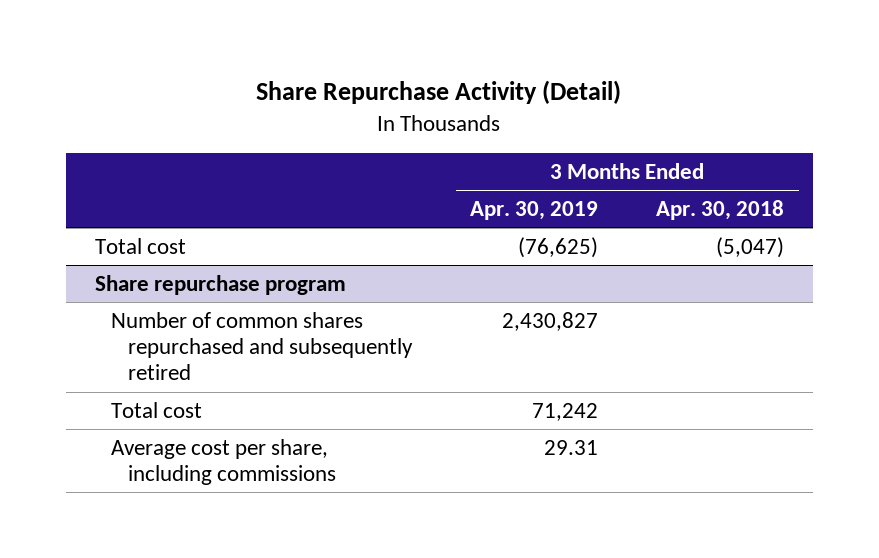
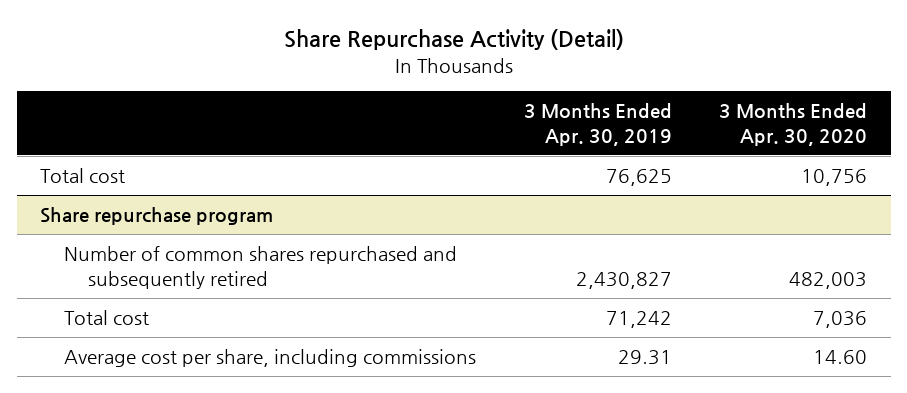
- | 3 Months Ended Apr. 30, 2019 | 3 Months Ended Apr. 30, 2018
+ | 3 Months Ended Apr. 30, 2019 | 3 Months Ended Apr. 30, 2020
- Total cost | (76,625) | (5,047)
+ Total cost | 76,625 | 10,756

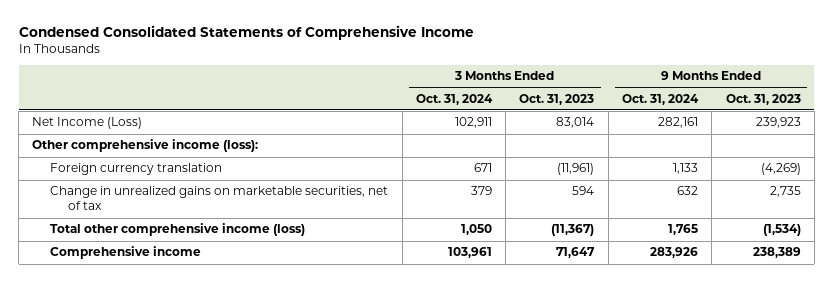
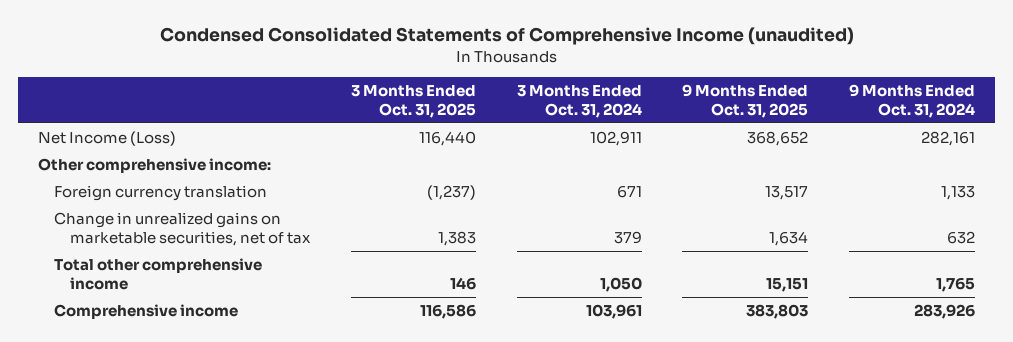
- Condensed Consolidated Statements of Comprehensive Income
+ Condensed Consolidated Statements of Comprehensive Income (unaudited)
- | 3 Months Ended Oct. 31, 2024 | 3 Months Ended Oct. 31, 2023 | 9 Months Ended Oct. 31, 2024 | 9 Months Ended Oct. 31, 2023
+ | 3 Months Ended Oct. 31, 2025 | 3 Months Ended Oct. 31, 2024 | 9 Months Ended Oct. 31, 2025 | 9 Months Ended Oct. 31, 2024
- Other comprehensive income (loss):
+ Other comprehensive income:
- Total other comprehensive income (loss) | 1,050 | (11,367) | 1,765 | (1,534)
+ Total other comprehensive income | 146 | 1,050 | 15,151 | 1,765

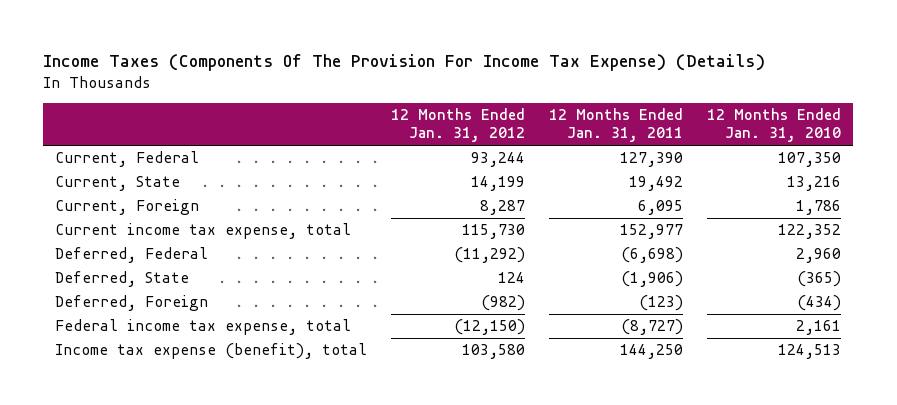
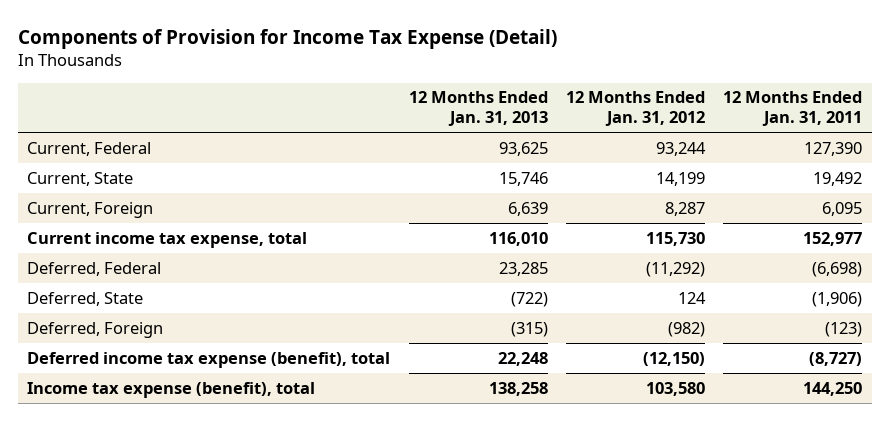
- Income Taxes (Components Of The Provision For Income Tax Expense) (Details)
+ Components of Provision for Income Tax Expense (Detail)
- | 12 Months Ended Jan. 31, 2012 | 12 Months Ended Jan. 31, 2011 | 12 Months Ended Jan. 31, 2010
+ | 12 Months Ended Jan. 31, 2013 | 12 Months Ended Jan. 31, 2012 | 12 Months Ended Jan. 31, 2011
- Federal income tax expense, total | (12,150) | (8,727) | 2,161
+ Deferred income tax expense (benefit), total | 22,248 | (12,150) | (8,727)

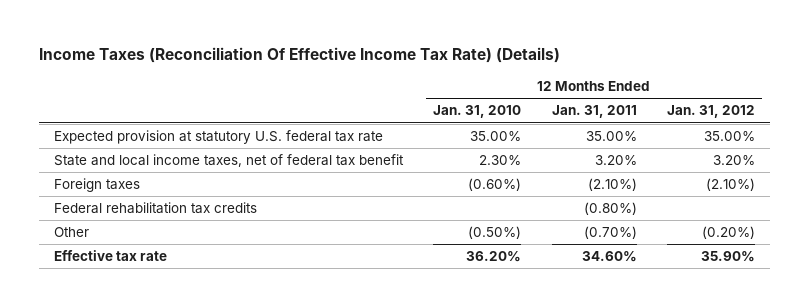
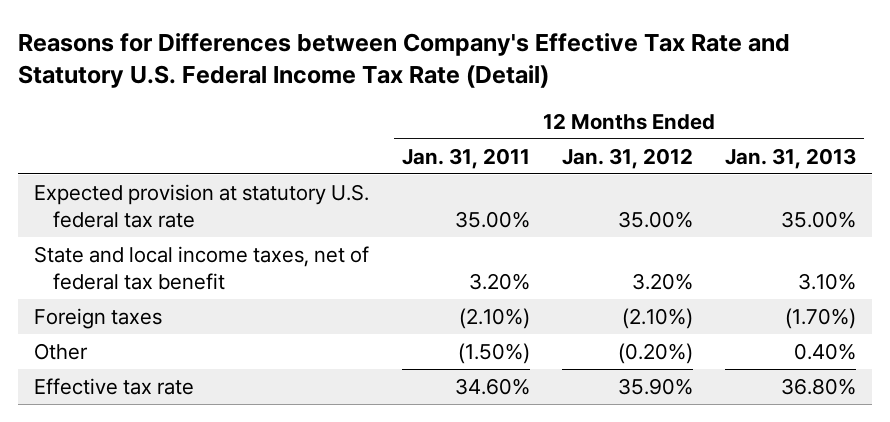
- Income Taxes (Reconciliation Of Effective Income Tax Rate) (Details)
+ Reasons for Differences between Company's Effective Tax Rate and Statutory U.S. Federal Income Tax Rate (Detail)
- | 12 Months Ended Jan. 31, 2010 | 12 Months Ended Jan. 31, 2011 | 12 Months Ended Jan. 31, 2012
+ | 12 Months Ended Jan. 31, 2011 | 12 Months Ended Jan. 31, 2012 | 12 Months Ended Jan. 31, 2013
- Federal rehabilitation tax credits | | (0.80%) |
- Other | (0.50%) | (0.70%) | (0.20%)
+ Other | (1.50%) | (0.20%) | 0.40%

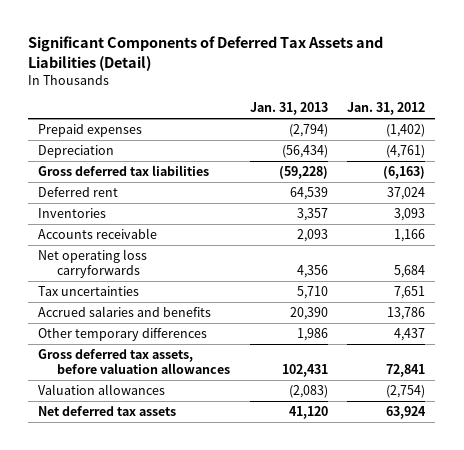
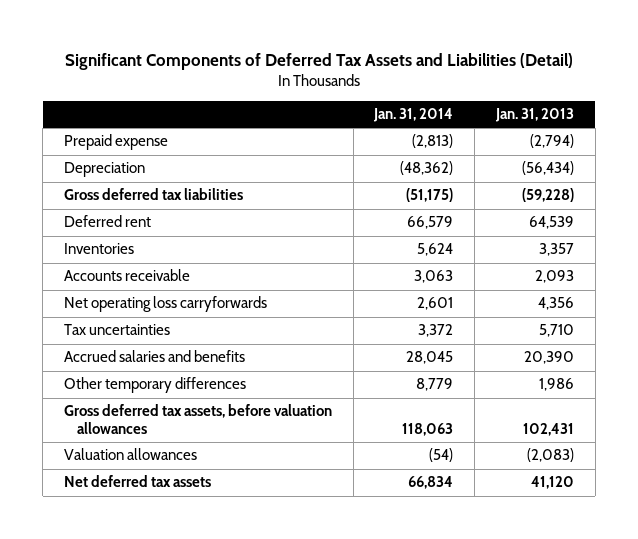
- | Jan. 31, 2013 | Jan. 31, 2012
+ | Jan. 31, 2014 | Jan. 31, 2013
- Prepaid expenses | (2,794) | (1,402)
+ Prepaid expense | (2,813) | (2,794)

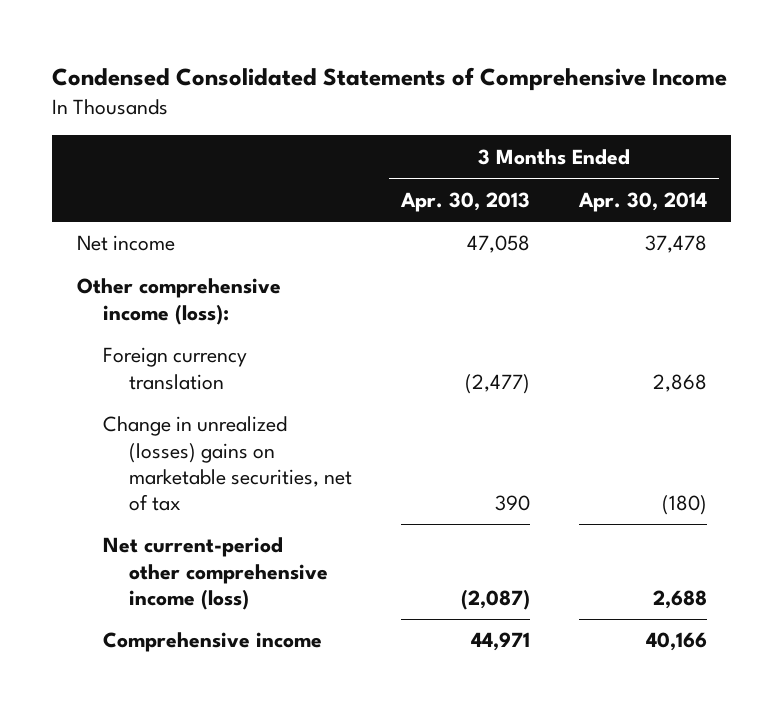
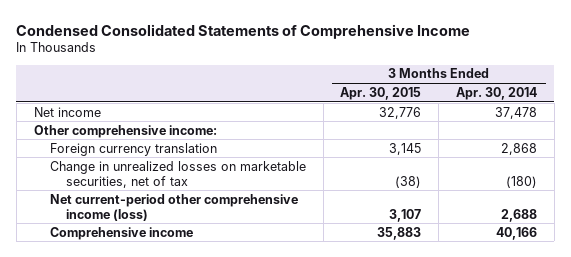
- | 3 Months Ended Apr. 30, 2013 | 3 Months Ended Apr. 30, 2014
+ | 3 Months Ended Apr. 30, 2015 | 3 Months Ended Apr. 30, 2014
- Other comprehensive income (loss):
+ Other comprehensive income:
- Change in unrealized (losses) gains on marketable securities, net of tax | 390 | (180)
+ Change in unrealized losses on marketable securities, net of tax | (38) | (180)

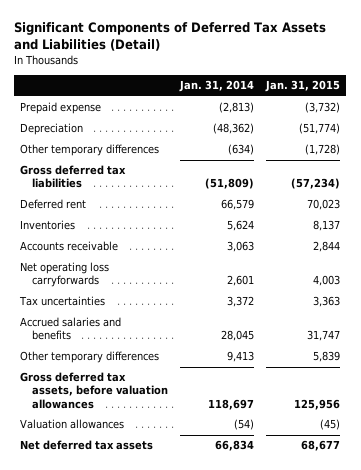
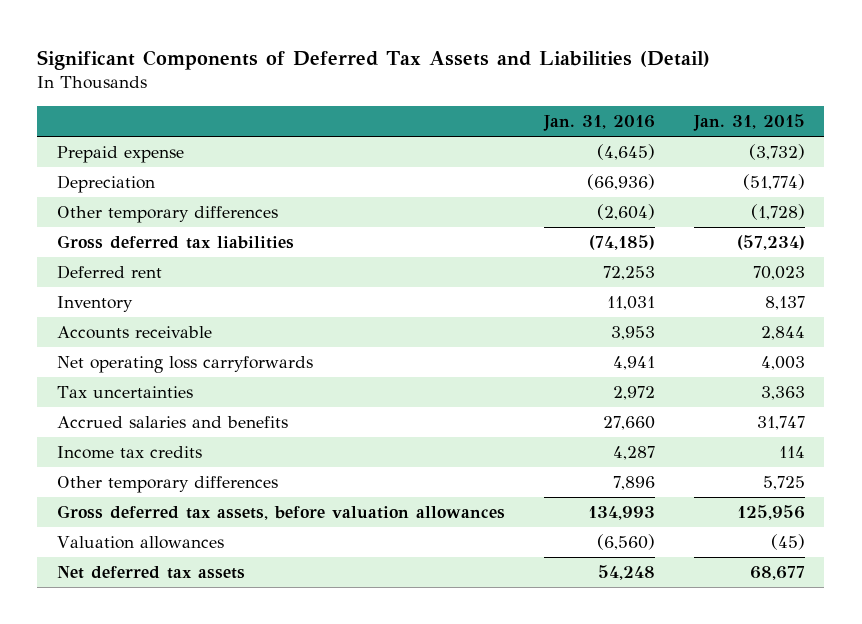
- | Jan. 31, 2014 | Jan. 31, 2015
+ | Jan. 31, 2016 | Jan. 31, 2015
- Inventories | 5,624 | 8,137
+ Inventory | 11,031 | 8,137
- Other temporary differences | 9,413 | 5,839
+ Income tax credits | 4,287 | 114
+ Other temporary differences | 7,896 | 5,725

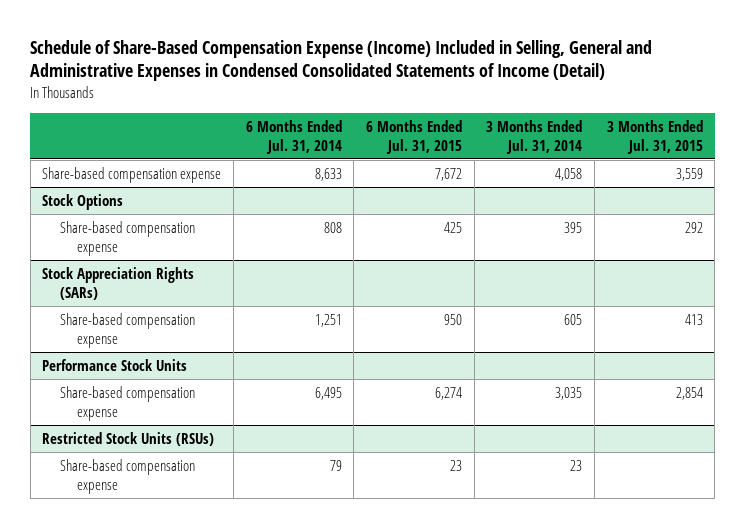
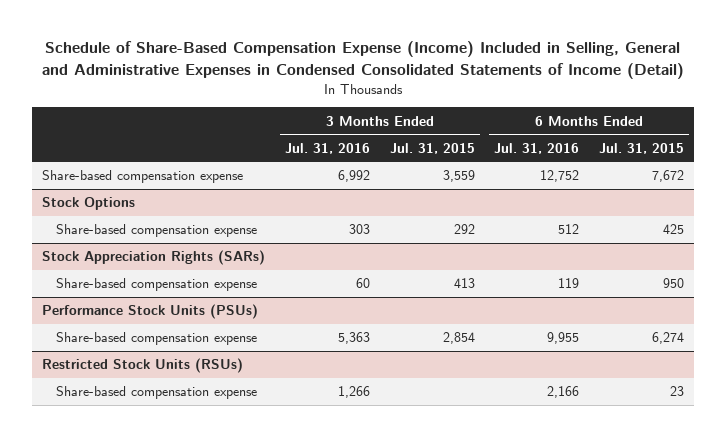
- | 6 Months Ended Jul. 31, 2014 | 6 Months Ended Jul. 31, 2015 | 3 Months Ended Jul. 31, 2014 | 3 Months Ended Jul. 31, 2015
+ | 3 Months Ended Jul. 31, 2016 | 3 Months Ended Jul. 31, 2015 | 6 Months Ended Jul. 31, 2016 | 6 Months Ended Jul. 31, 2015
- Performance Stock Units
+ Performance Stock Units (PSUs)

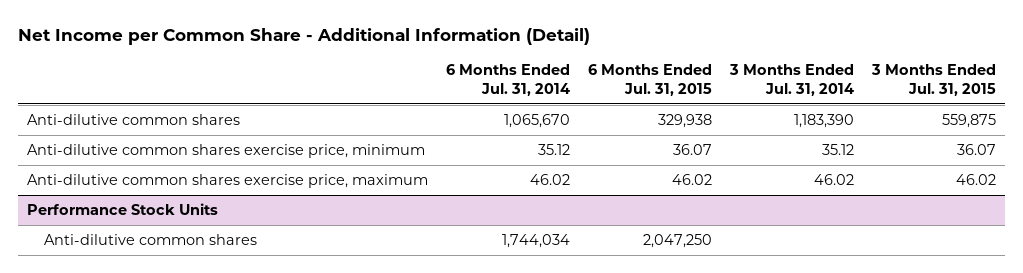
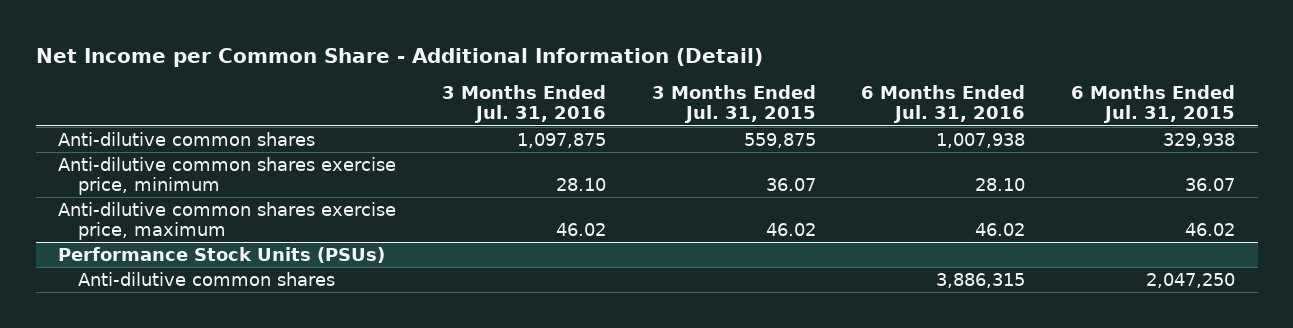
- | 6 Months Ended Jul. 31, 2014 | 6 Months Ended Jul. 31, 2015 | 3 Months Ended Jul. 31, 2014 | 3 Months Ended Jul. 31, 2015
+ | 3 Months Ended Jul. 31, 2016 | 3 Months Ended Jul. 31, 2015 | 6 Months Ended Jul. 31, 2016 | 6 Months Ended Jul. 31, 2015
- Performance Stock Units
+ Performance Stock Units (PSUs)

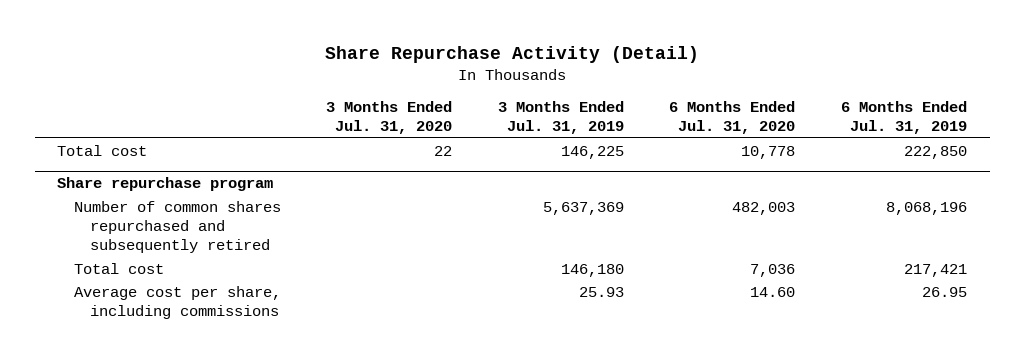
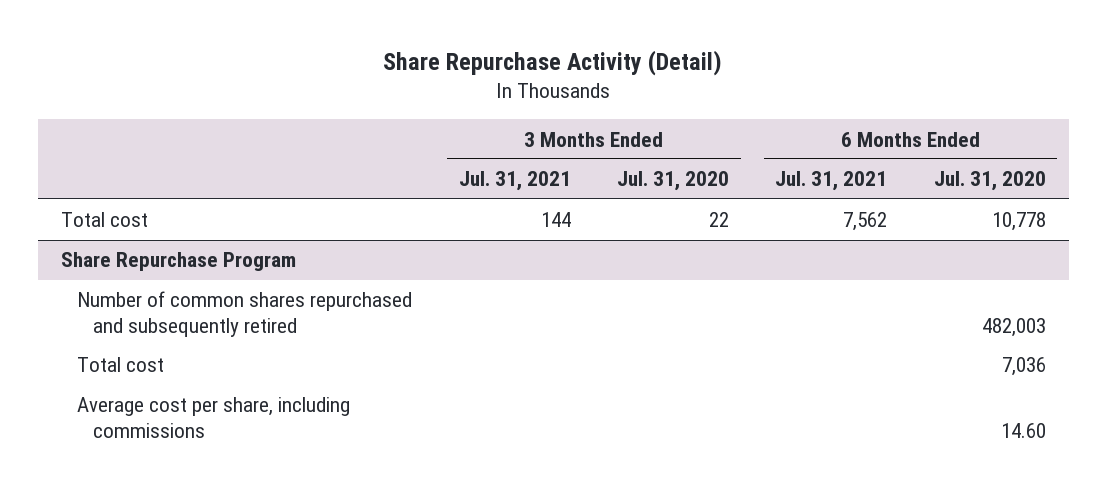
- | 3 Months Ended Jul. 31, 2020 | 3 Months Ended Jul. 31, 2019 | 6 Months Ended Jul. 31, 2020 | 6 Months Ended Jul. 31, 2019
+ | 3 Months Ended Jul. 31, 2021 | 3 Months Ended Jul. 31, 2020 | 6 Months Ended Jul. 31, 2021 | 6 Months Ended Jul. 31, 2020
- Share repurchase program
+ Share Repurchase Program

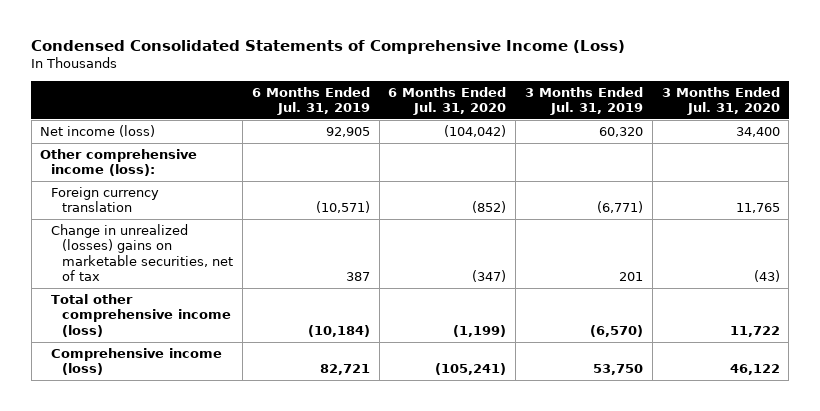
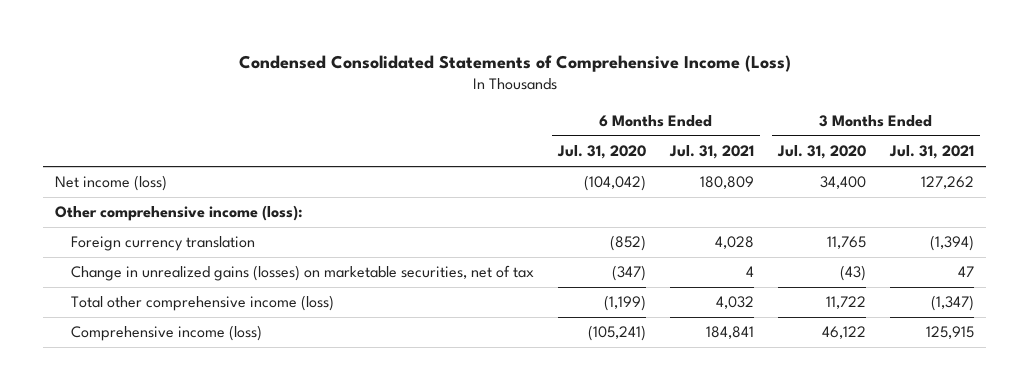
- | 6 Months Ended Jul. 31, 2019 | 6 Months Ended Jul. 31, 2020 | 3 Months Ended Jul. 31, 2019 | 3 Months Ended Jul. 31, 2020
+ | 6 Months Ended Jul. 31, 2020 | 6 Months Ended Jul. 31, 2021 | 3 Months Ended Jul. 31, 2020 | 3 Months Ended Jul. 31, 2021
- Change in unrealized (losses) gains on marketable securities, net of tax | 387 | (347) | 201 | (43)
+ Change in unrealized gains (losses) on marketable securities, net of tax | (347) | 4 | (43) | 47

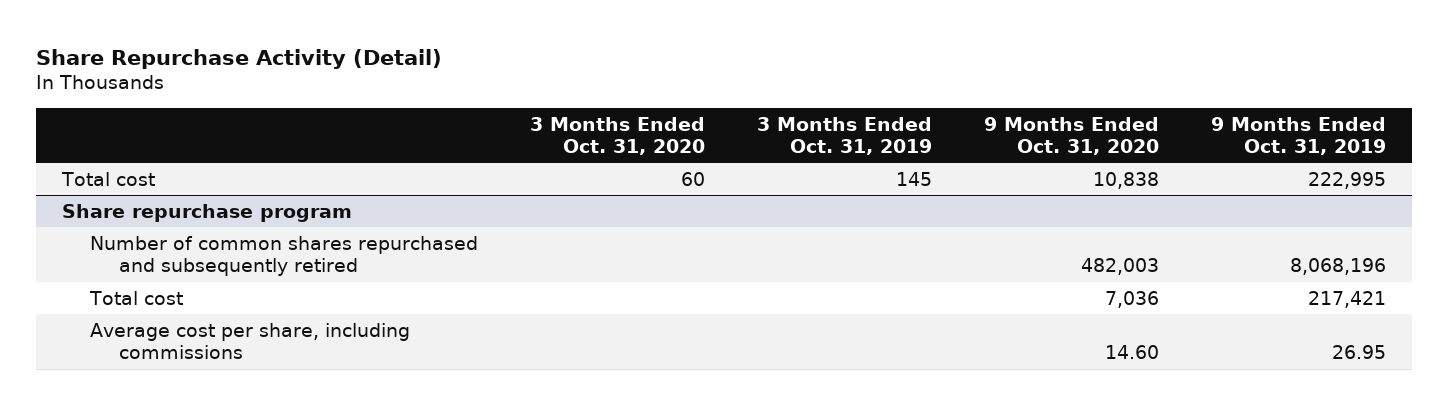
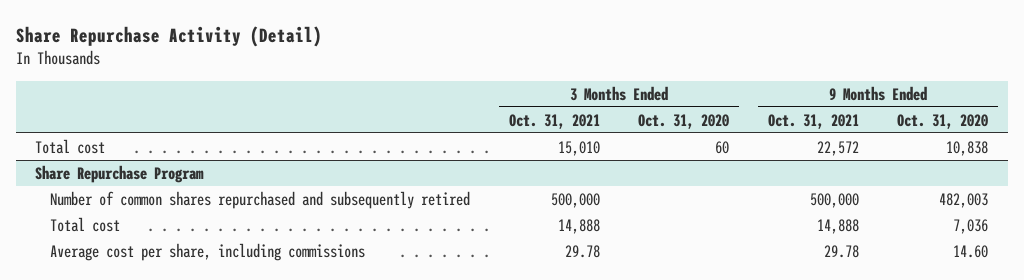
- | 3 Months Ended Oct. 31, 2020 | 3 Months Ended Oct. 31, 2019 | 9 Months Ended Oct. 31, 2020 | 9 Months Ended Oct. 31, 2019
+ | 3 Months Ended Oct. 31, 2021 | 3 Months Ended Oct. 31, 2020 | 9 Months Ended Oct. 31, 2021 | 9 Months Ended Oct. 31, 2020
- Share repurchase program
+ Share Repurchase Program

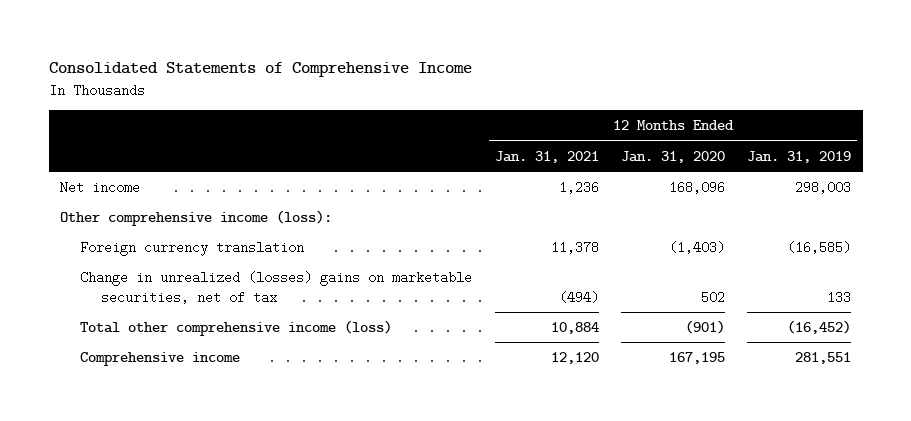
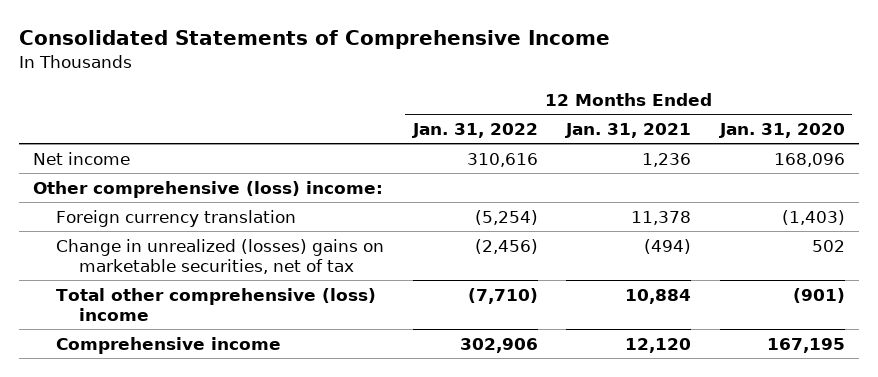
- | 12 Months Ended Jan. 31, 2021 | 12 Months Ended Jan. 31, 2020 | 12 Months Ended Jan. 31, 2019
+ | 12 Months Ended Jan. 31, 2022 | 12 Months Ended Jan. 31, 2021 | 12 Months Ended Jan. 31, 2020
- Other comprehensive income (loss):
+ Other comprehensive (loss) income:
- Total other comprehensive income (loss) | 10,884 | (901) | (16,452)
+ Total other comprehensive (loss) income | (7,710) | 10,884 | (901)

